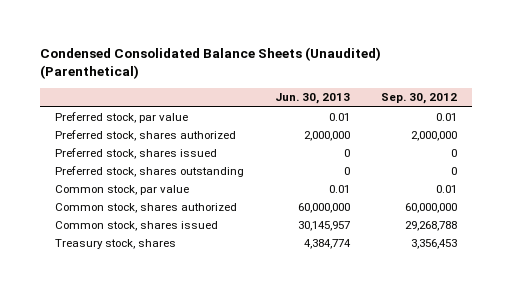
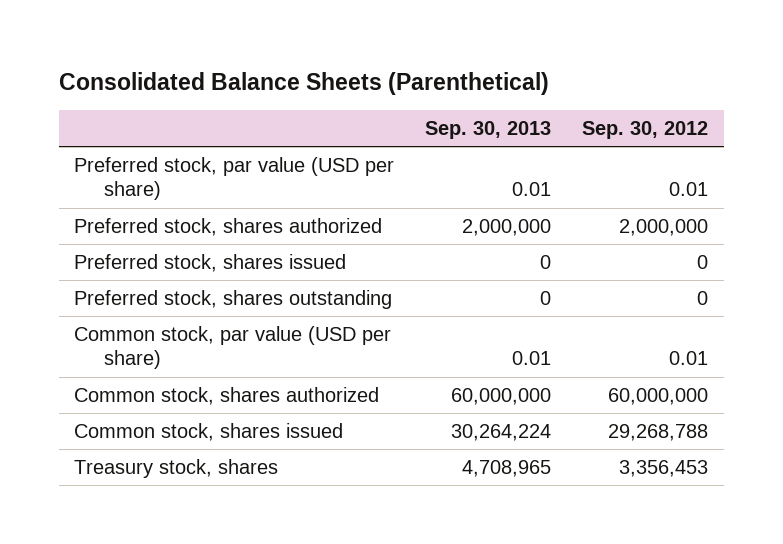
- Condensed Consolidated Balance Sheets (Unaudited) (Parenthetical)
+ Consolidated Balance Sheets (Parenthetical)
- | Jun. 30, 2013 | Sep. 30, 2012
+ | Sep. 30, 2013 | Sep. 30, 2012
- Preferred stock, par value | 0.01 | 0.01
+ Preferred stock, par value (USD per share) | 0.01 | 0.01
- Common stock, par value | 0.01 | 0.01
+ Common stock, par value (USD per share) | 0.01 | 0.01

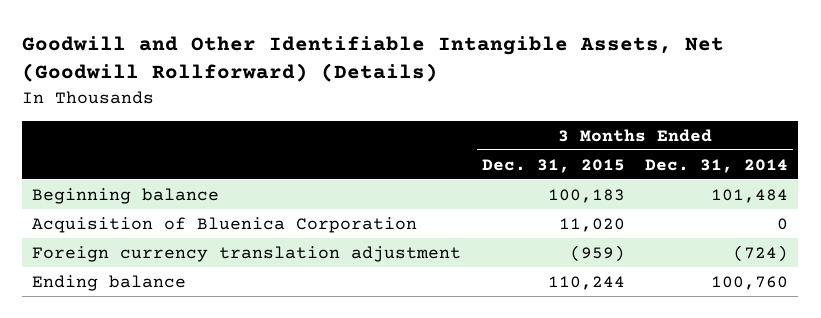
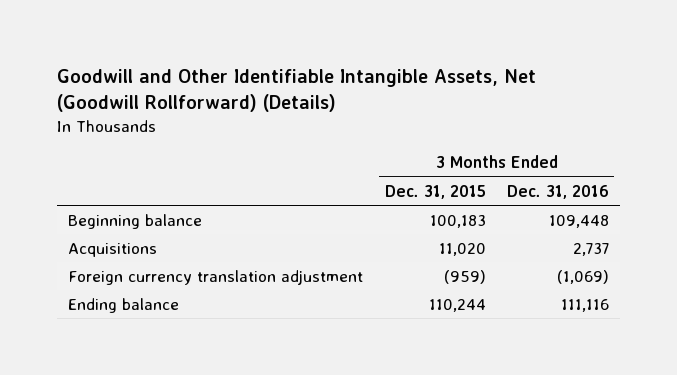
- | 3 Months Ended Dec. 31, 2015 | 3 Months Ended Dec. 31, 2014
+ | 3 Months Ended Dec. 31, 2015 | 3 Months Ended Dec. 31, 2016
- Acquisition of Bluenica Corporation | 11,020 | 0
+ Acquisitions | 11,020 | 2,737

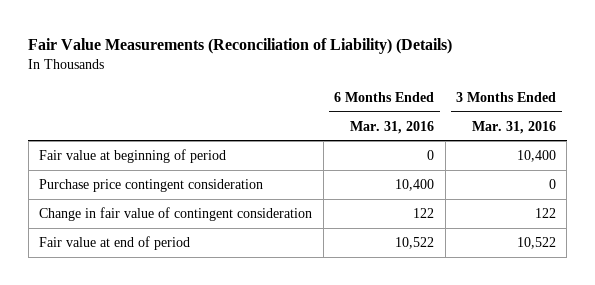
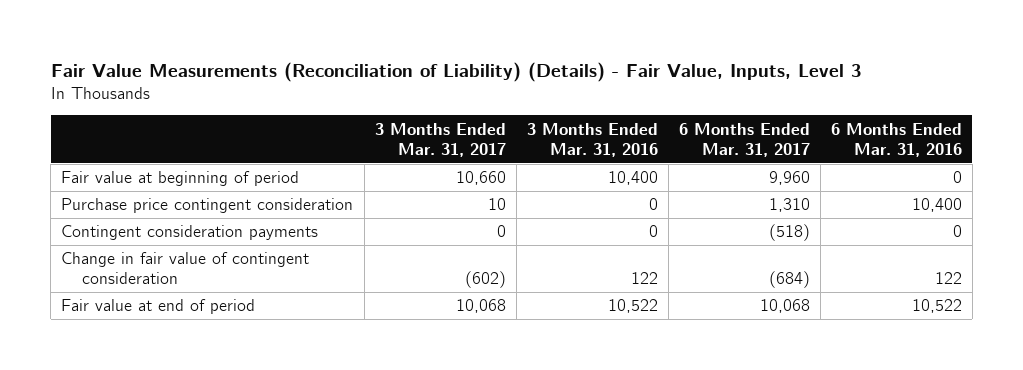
- Fair Value Measurements (Reconciliation of Liability) (Details)
+ Fair Value Measurements (Reconciliation of Liability) (Details) - Fair Value, Inputs, Level 3
- | 6 Months Ended Mar. 31, 2016 | 3 Months Ended Mar. 31, 2016
+ | 3 Months Ended Mar. 31, 2017 | 3 Months Ended Mar. 31, 2016 | 6 Months Ended Mar. 31, 2017 | 6 Months Ended Mar. 31, 2016
+ Contingent consideration payments | 0 | 0 | (518) | 0

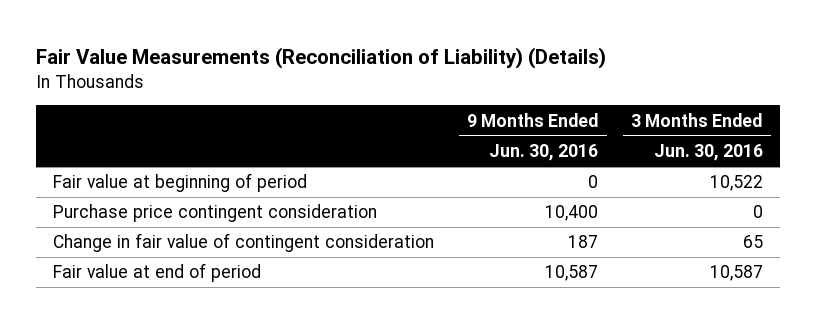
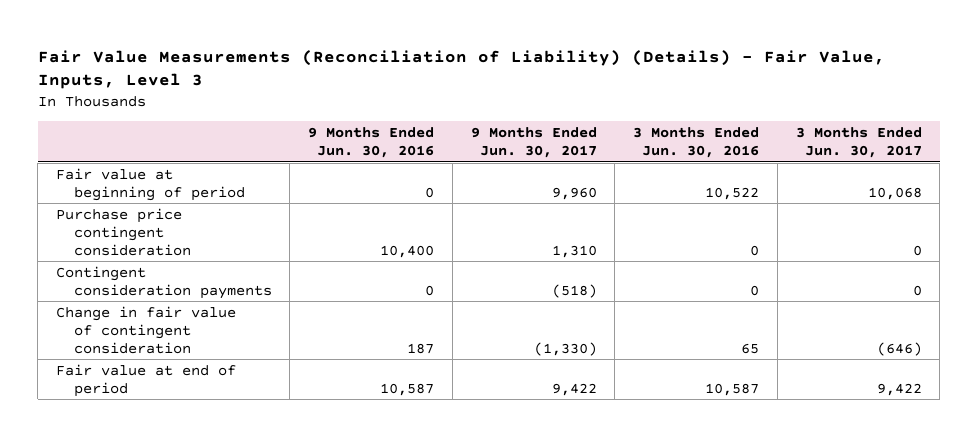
- Fair Value Measurements (Reconciliation of Liability) (Details)
+ Fair Value Measurements (Reconciliation of Liability) (Details) - Fair Value, Inputs, Level 3
- | 9 Months Ended Jun. 30, 2016 | 3 Months Ended Jun. 30, 2016
+ | 9 Months Ended Jun. 30, 2016 | 9 Months Ended Jun. 30, 2017 | 3 Months Ended Jun. 30, 2016 | 3 Months Ended Jun. 30, 2017
+ Contingent consideration payments | 0 | (518) | 0 | 0

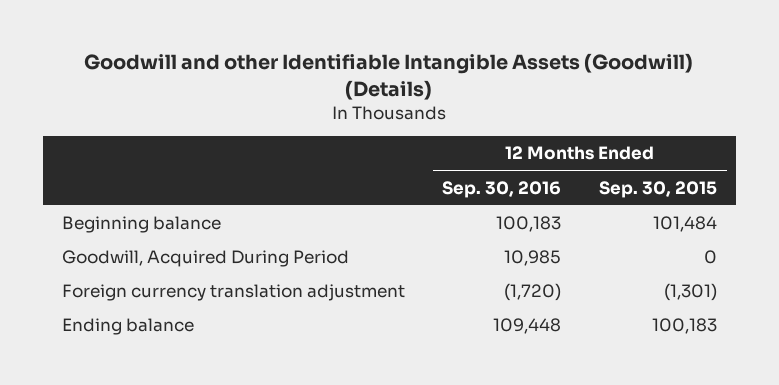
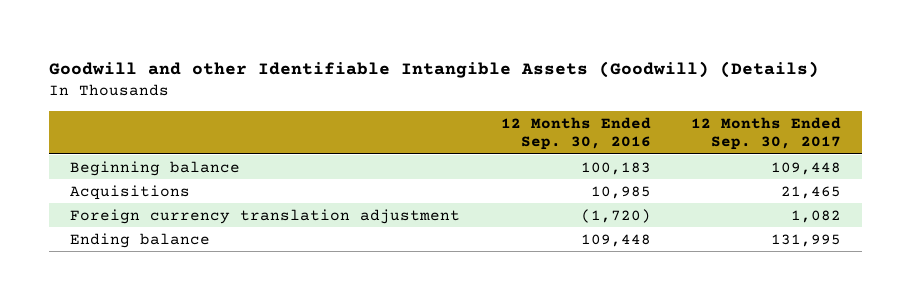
- | 12 Months Ended Sep. 30, 2016 | 12 Months Ended Sep. 30, 2015
+ | 12 Months Ended Sep. 30, 2016 | 12 Months Ended Sep. 30, 2017
- Goodwill, Acquired During Period | 10,985 | 0
+ Acquisitions | 10,985 | 21,465

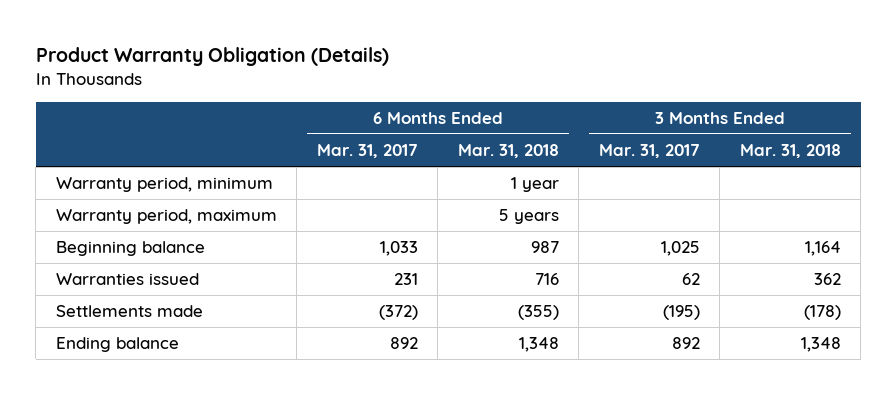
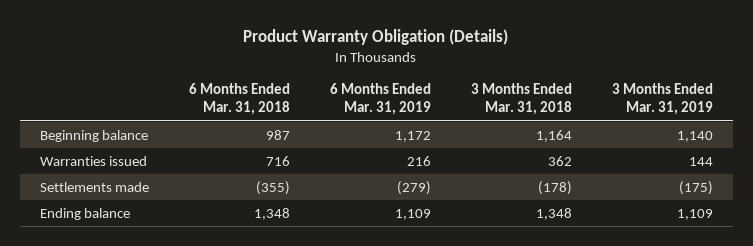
- | 6 Months Ended Mar. 31, 2017 | 6 Months Ended Mar. 31, 2018 | 3 Months Ended Mar. 31, 2017 | 3 Months Ended Mar. 31, 2018
+ | 6 Months Ended Mar. 31, 2018 | 6 Months Ended Mar. 31, 2019 | 3 Months Ended Mar. 31, 2018 | 3 Months Ended Mar. 31, 2019
- Warranty period, minimum | | 1 year | |
- Warranty period, maximum | | 5 years | |

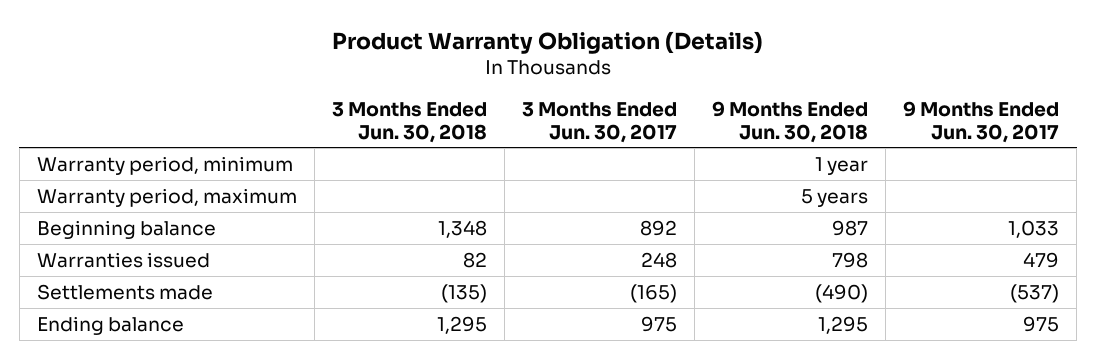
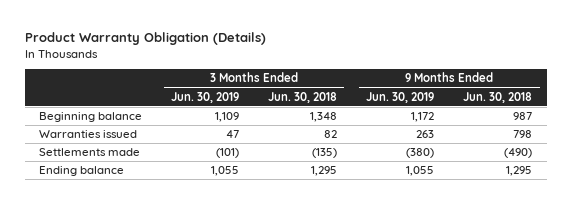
- | 3 Months Ended Jun. 30, 2018 | 3 Months Ended Jun. 30, 2017 | 9 Months Ended Jun. 30, 2018 | 9 Months Ended Jun. 30, 2017
+ | 3 Months Ended Jun. 30, 2019 | 3 Months Ended Jun. 30, 2018 | 9 Months Ended Jun. 30, 2019 | 9 Months Ended Jun. 30, 2018
- Warranty period, minimum | | | 1 year |
- Warranty period, maximum | | | 5 years |

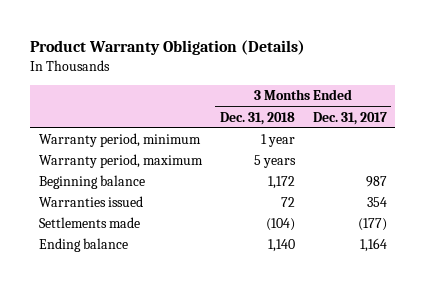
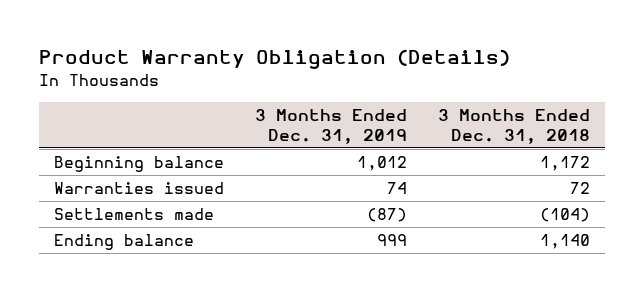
- | 3 Months Ended Dec. 31, 2018 | 3 Months Ended Dec. 31, 2017
+ | 3 Months Ended Dec. 31, 2019 | 3 Months Ended Dec. 31, 2018
- Warranty period, minimum | 1 year |
- Warranty period, maximum | 5 years |

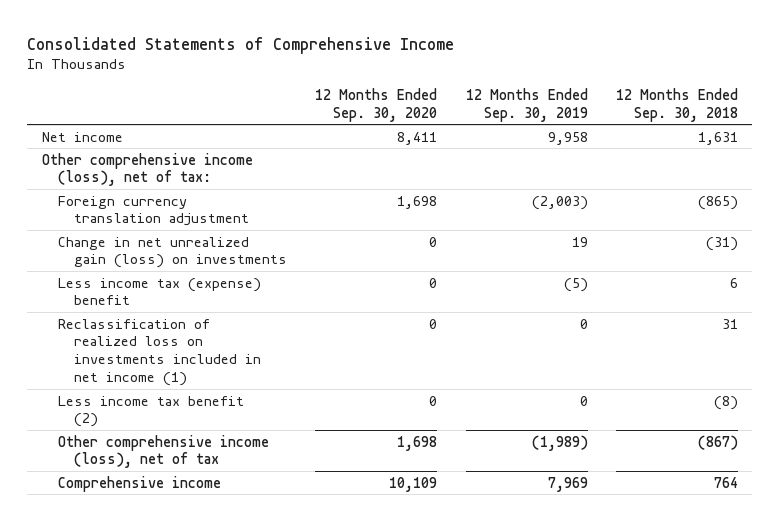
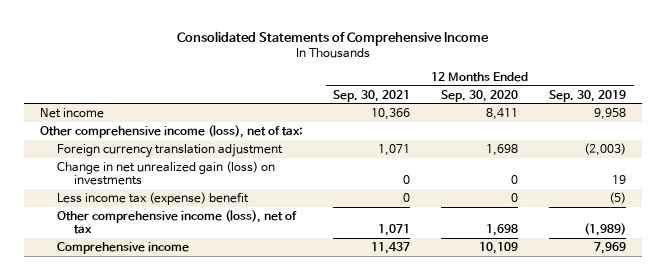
- | 12 Months Ended Sep. 30, 2020 | 12 Months Ended Sep. 30, 2019 | 12 Months Ended Sep. 30, 2018
+ | 12 Months Ended Sep. 30, 2021 | 12 Months Ended Sep. 30, 2020 | 12 Months Ended Sep. 30, 2019
- Reclassification of realized loss on investments included in net income (1) | 0 | 0 | 31
- Less income tax benefit (2) | 0 | 0 | (8)

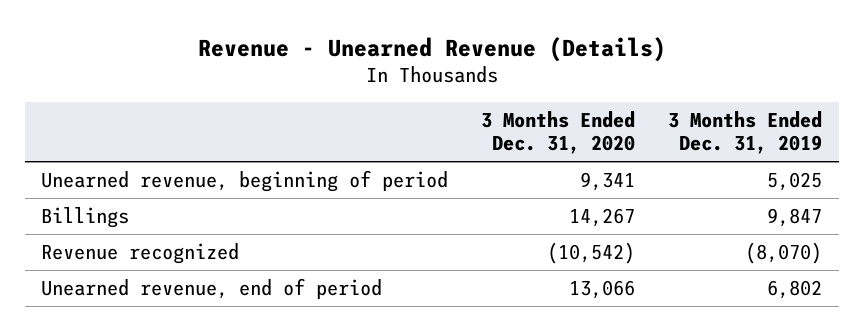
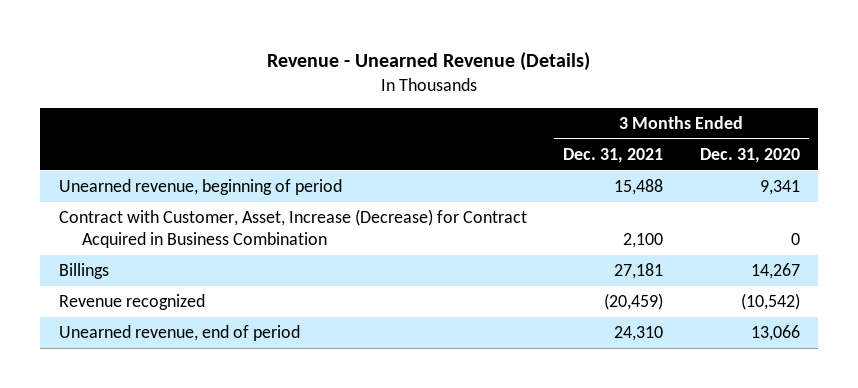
- | 3 Months Ended Dec. 31, 2020 | 3 Months Ended Dec. 31, 2019
+ | 3 Months Ended Dec. 31, 2021 | 3 Months Ended Dec. 31, 2020
+ Contract with Customer, Asset, Increase (Decrease) for Contract Acquired in Business Combination | 2,100 | 0

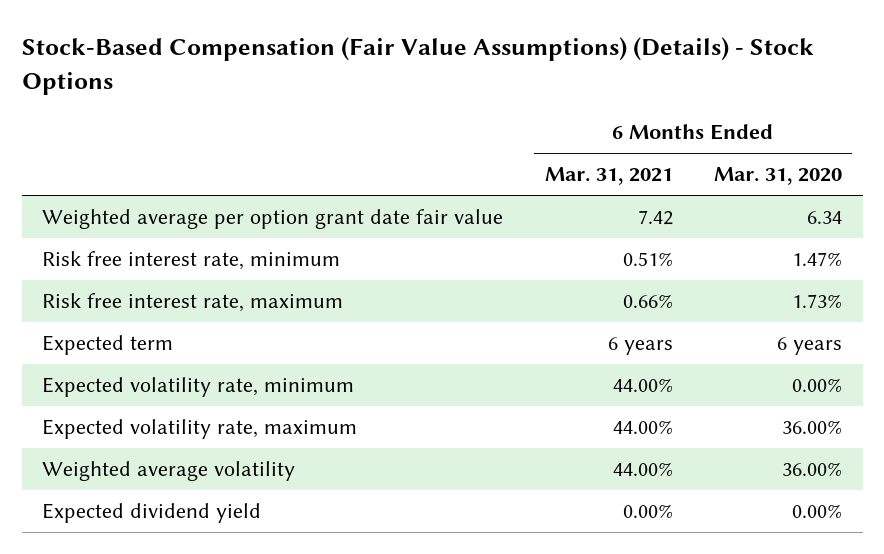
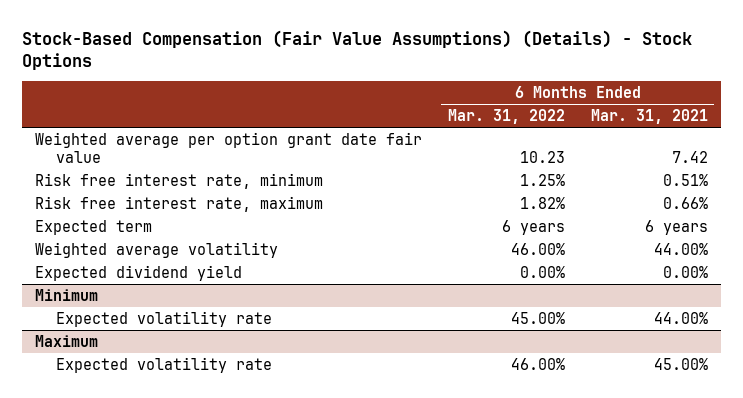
- | 6 Months Ended Mar. 31, 2021 | 6 Months Ended Mar. 31, 2020
+ | 6 Months Ended Mar. 31, 2022 | 6 Months Ended Mar. 31, 2021
- Expected volatility rate, minimum | 44.00% | 0.00%
- Expected volatility rate, maximum | 44.00% | 36.00%
+ Minimum
+ Expected volatility rate | 45.00% | 44.00%
+ Maximum
+ Expected volatility rate | 46.00% | 45.00%

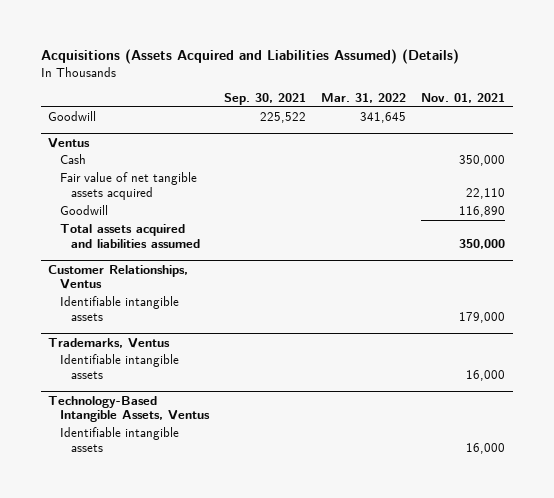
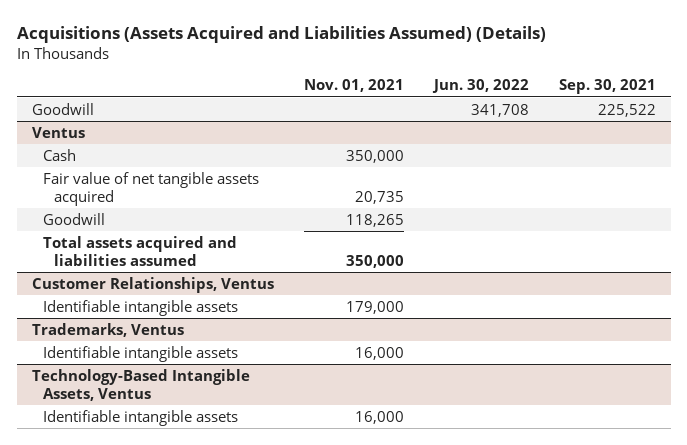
- | Sep. 30, 2021 | Mar. 31, 2022 | Nov. 01, 2021
+ | Nov. 01, 2021 | Jun. 30, 2022 | Sep. 30, 2021
@ Ventus
- Fair value of net tangible assets acquired | | | 22,110
- Goodwill | | | 116,890
+ Fair value of net tangible assets acquired | 20,735 | |
+ Goodwill | 118,265 | |

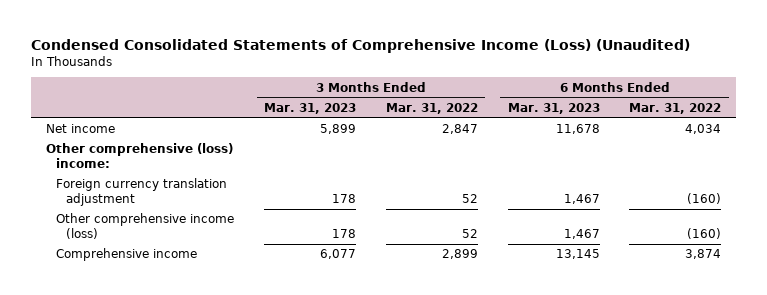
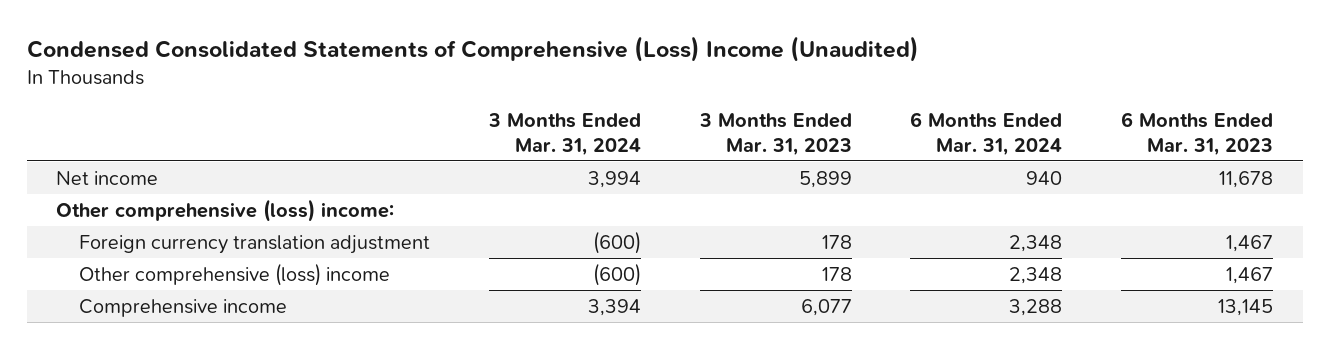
- Condensed Consolidated Statements of Comprehensive Income (Loss) (Unaudited)
+ Condensed Consolidated Statements of Comprehensive (Loss) Income (Unaudited)
- | 3 Months Ended Mar. 31, 2023 | 3 Months Ended Mar. 31, 2022 | 6 Months Ended Mar. 31, 2023 | 6 Months Ended Mar. 31, 2022
+ | 3 Months Ended Mar. 31, 2024 | 3 Months Ended Mar. 31, 2023 | 6 Months Ended Mar. 31, 2024 | 6 Months Ended Mar. 31, 2023
- Other comprehensive income (loss) | 178 | 52 | 1,467 | (160)
+ Other comprehensive (loss) income | (600) | 178 | 2,348 | 1,467

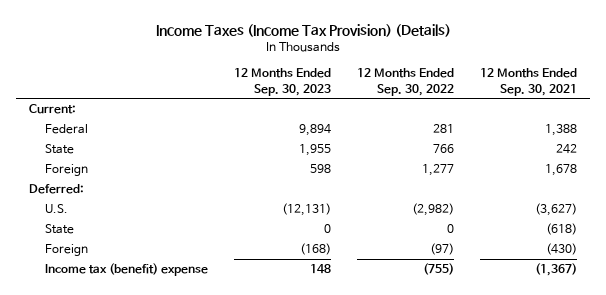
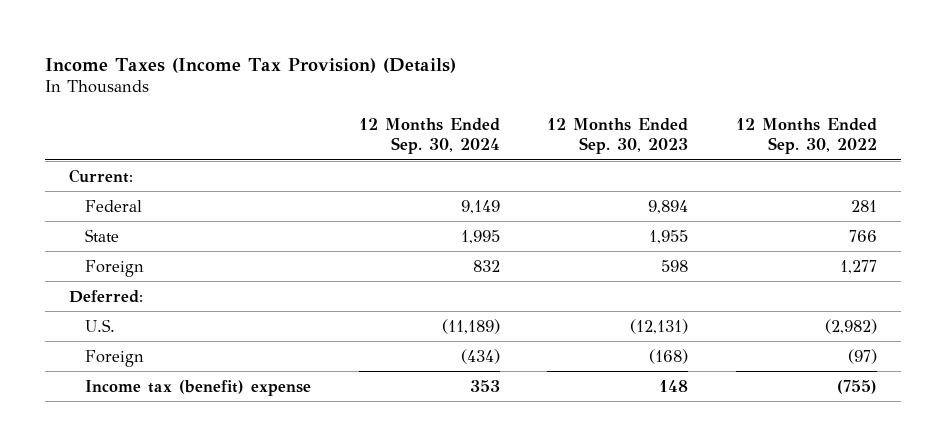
- | 12 Months Ended Sep. 30, 2023 | 12 Months Ended Sep. 30, 2022 | 12 Months Ended Sep. 30, 2021
+ | 12 Months Ended Sep. 30, 2024 | 12 Months Ended Sep. 30, 2023 | 12 Months Ended Sep. 30, 2022
- State | 0 | 0 | (618)

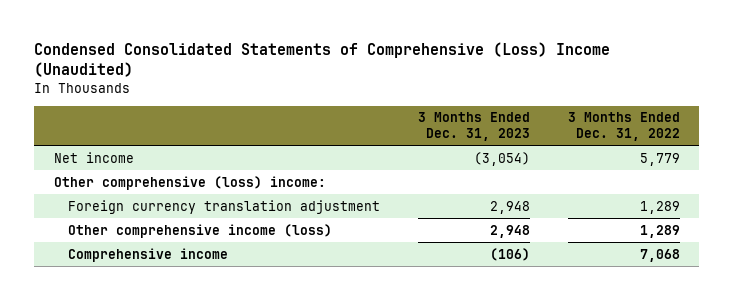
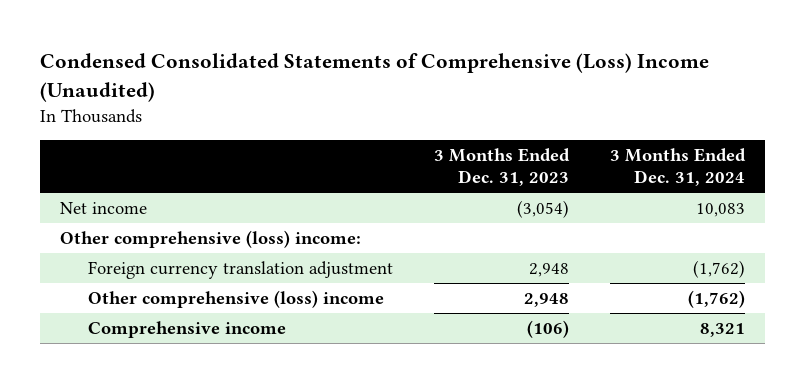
- | 3 Months Ended Dec. 31, 2023 | 3 Months Ended Dec. 31, 2022
+ | 3 Months Ended Dec. 31, 2023 | 3 Months Ended Dec. 31, 2024
- Other comprehensive income (loss) | 2,948 | 1,289
+ Other comprehensive (loss) income | 2,948 | (1,762)

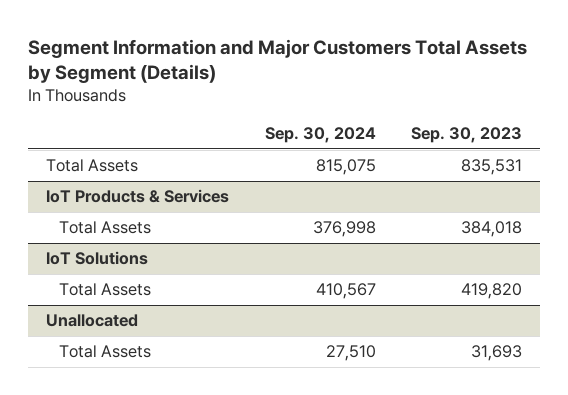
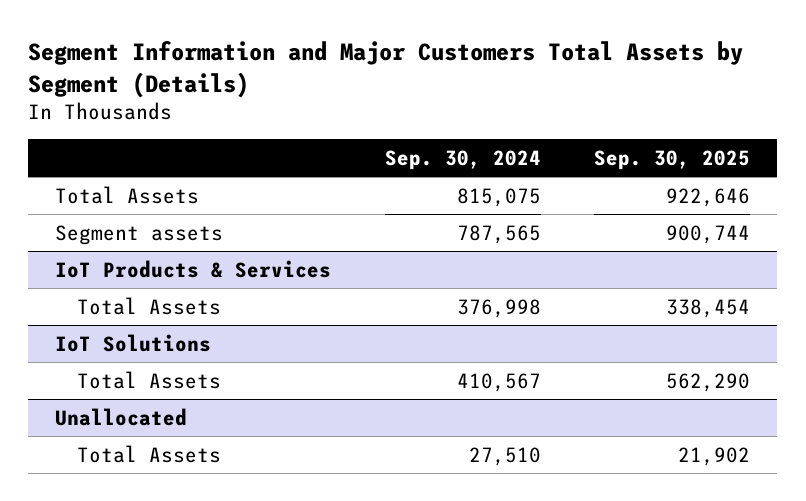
- | Sep. 30, 2024 | Sep. 30, 2023
+ | Sep. 30, 2024 | Sep. 30, 2025
+ Segment assets | 787,565 | 900,744

